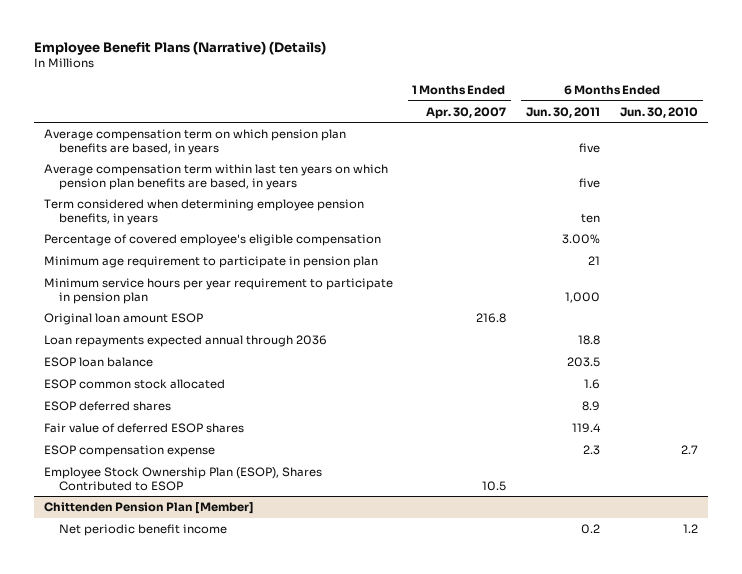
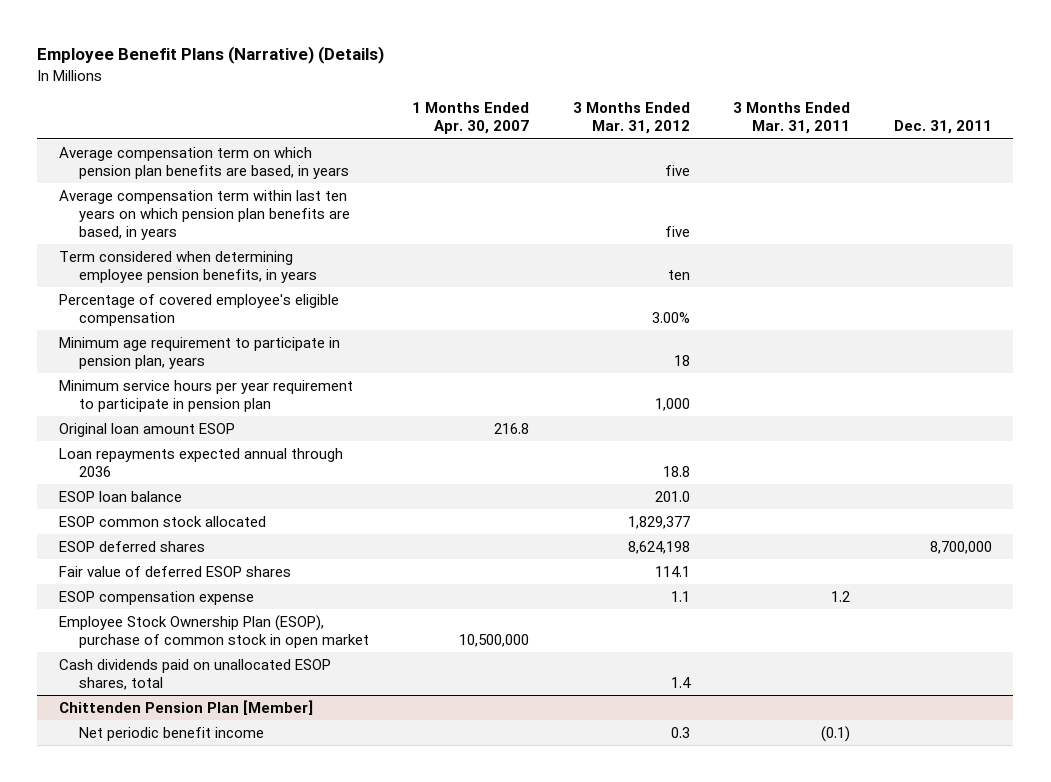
- | 1 Months Ended Apr. 30, 2007 | 6 Months Ended Jun. 30, 2011 | 6 Months Ended Jun. 30, 2010
+ | 1 Months Ended Apr. 30, 2007 | 3 Months Ended Mar. 31, 2012 | 3 Months Ended Mar. 31, 2011 | Dec. 31, 2011
- Minimum age requirement to participate in pension plan | | 21 |
+ Minimum age requirement to participate in pension plan, years | | 18 | |
- Employee Stock Ownership Plan (ESOP), Shares Contributed to ESOP | 10.5 | |
+ Employee Stock Ownership Plan (ESOP), purchase of common stock in open market | 10,500,000 | | |
+ Cash dividends paid on unallocated ESOP shares, total | | 1.4 | |

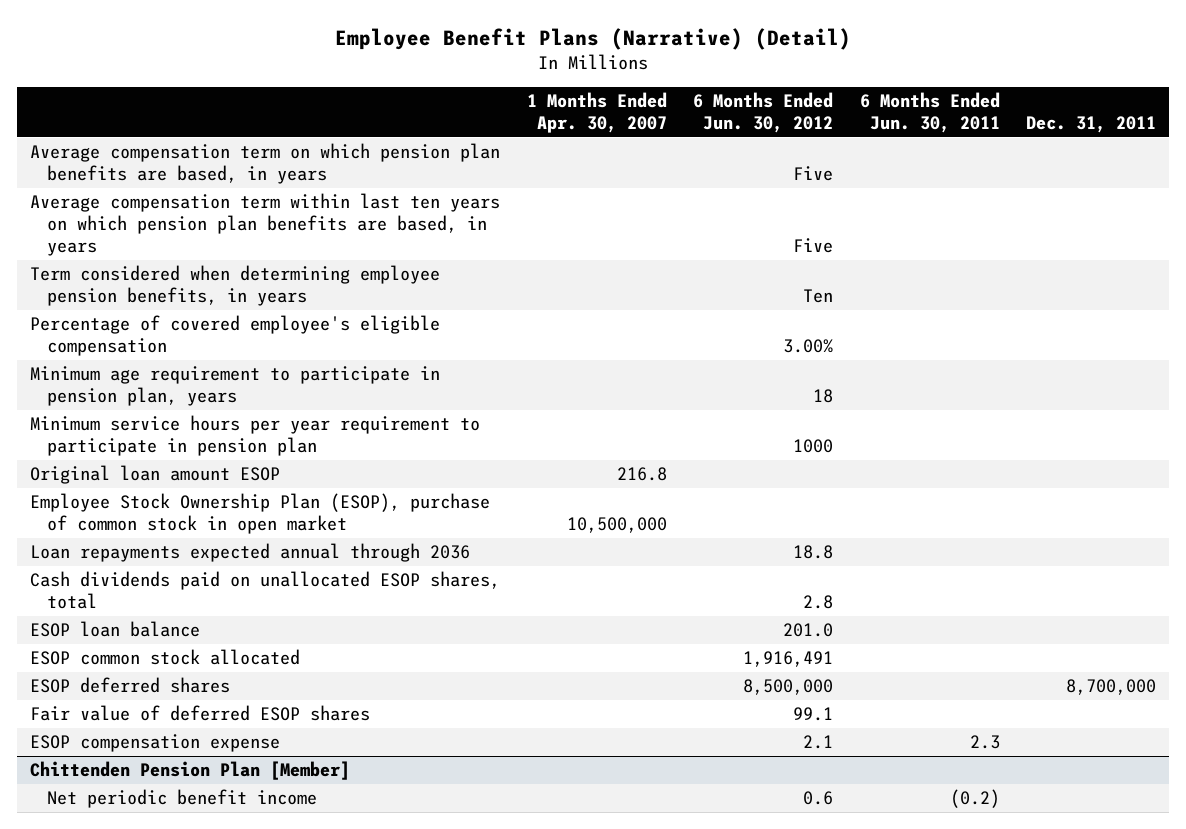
- Employee Benefit Plans (Narrative) (Details)
+ Employee Benefit Plans (Narrative) (Detail)
- | 1 Months Ended Apr. 30, 2007 | 3 Months Ended Mar. 31, 2012 | 3 Months Ended Mar. 31, 2011 | Dec. 31, 2011
+ | 1 Months Ended Apr. 30, 2007 | 6 Months Ended Jun. 30, 2012 | 6 Months Ended Jun. 30, 2011 | Dec. 31, 2011
moved up: Employee Stock Ownership Plan (ESOP), purchase of common stock in open market | 10,500,000 | | |
moved up: Cash dividends paid on unallocated ESOP shares, total | | 2.8 | |

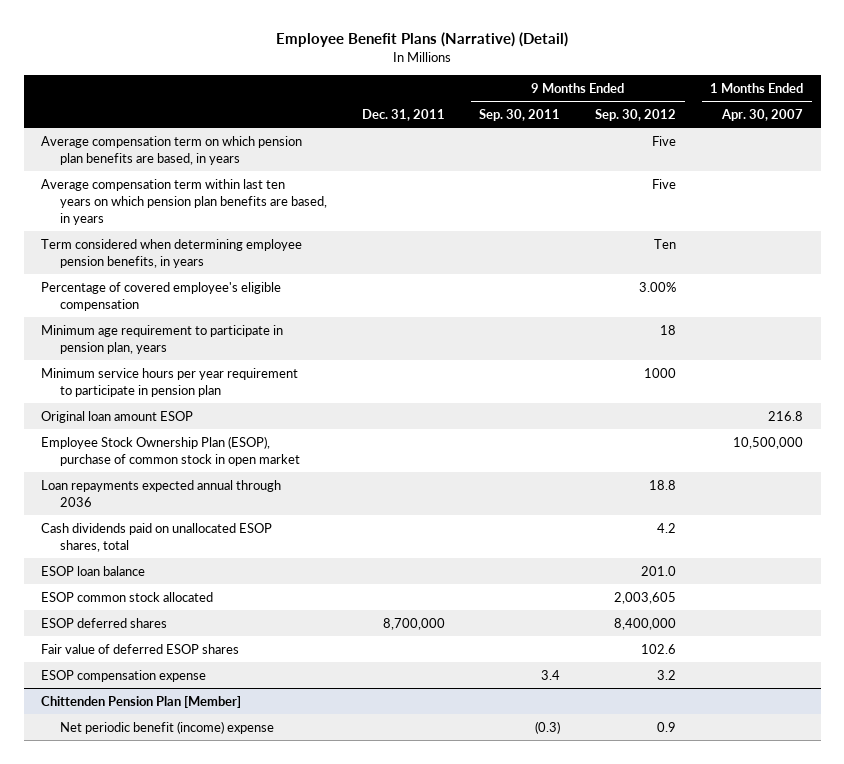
- | 1 Months Ended Apr. 30, 2007 | 6 Months Ended Jun. 30, 2012 | 6 Months Ended Jun. 30, 2011 | Dec. 31, 2011
+ | Dec. 31, 2011 | 9 Months Ended Sep. 30, 2011 | 9 Months Ended Sep. 30, 2012 | 1 Months Ended Apr. 30, 2007
@ Chittenden Pension Plan [Member]
- Net periodic benefit income | | 0.6 | (0.2) |
+ Net periodic benefit (income) expense | | (0.3) | 0.9 |

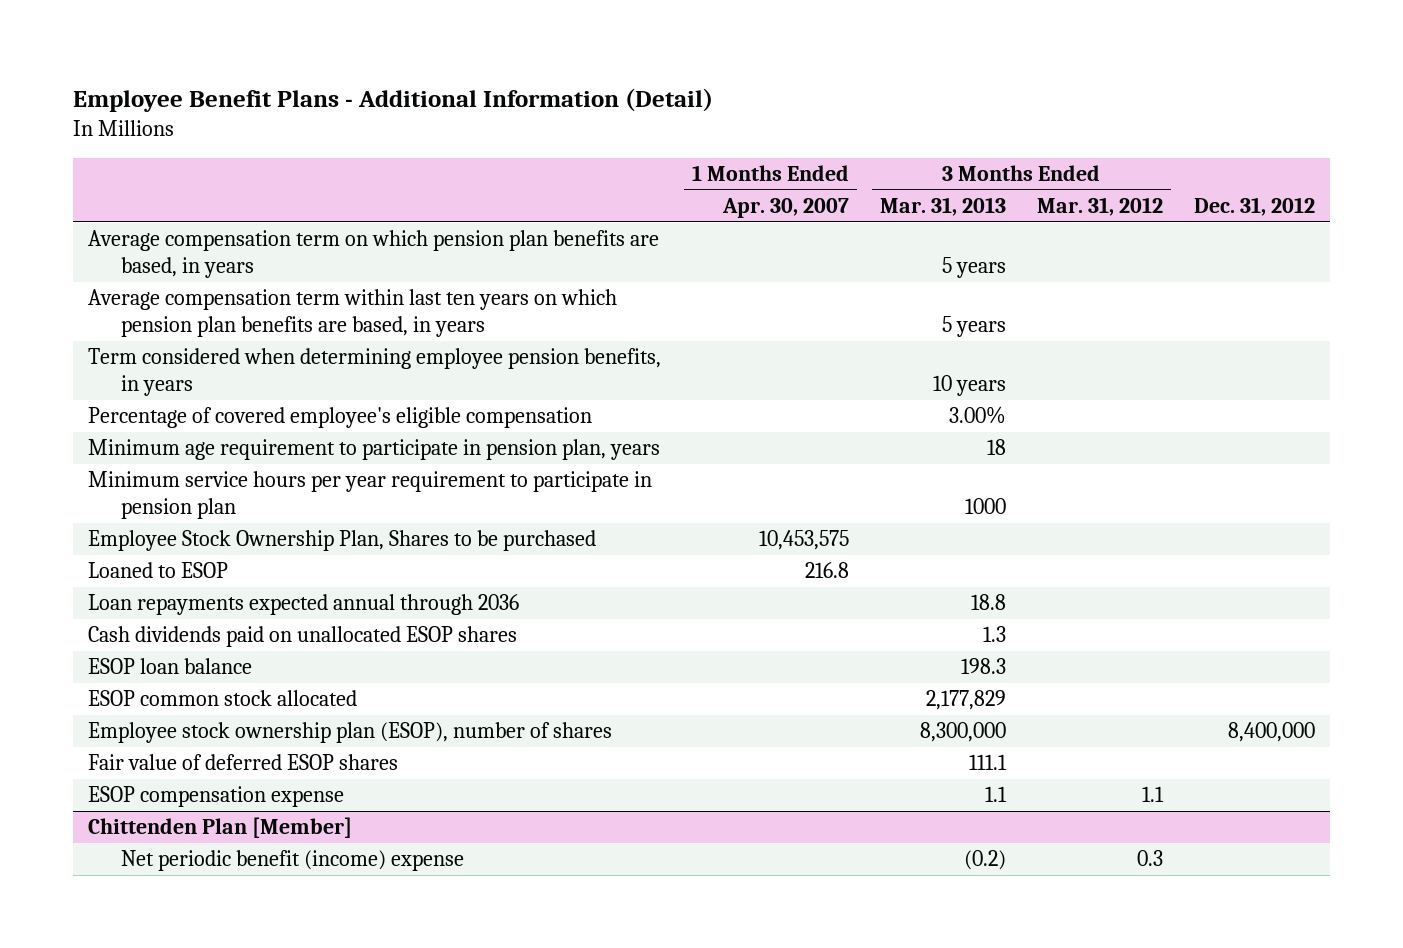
- Employee Benefit Plans (Narrative) (Detail)
+ Employee Benefit Plans - Additional Information (Detail)
- | Dec. 31, 2011 | 9 Months Ended Sep. 30, 2011 | 9 Months Ended Sep. 30, 2012 | 1 Months Ended Apr. 30, 2007
+ | 1 Months Ended Apr. 30, 2007 | 3 Months Ended Mar. 31, 2013 | 3 Months Ended Mar. 31, 2012 | Dec. 31, 2012
- Original loan amount ESOP | | | | 216.8
- Employee Stock Ownership Plan (ESOP), purchase of common stock in open market | | | | 10,500,000
+ Employee Stock Ownership Plan, Shares to be purchased | 10,453,575 | | |
+ Loaned to ESOP | 216.8 | | |
- Cash dividends paid on unallocated ESOP shares, total | | | 4.2 |
+ Cash dividends paid on unallocated ESOP shares | | 1.3 | |
- ESOP deferred shares | 8,700,000 | | 8,400,000 |
+ Employee stock ownership plan (ESOP), number of shares | | 8,300,000 | | 8,400,000
- Chittenden Pension Plan [Member]
+ Chittenden Plan [Member]

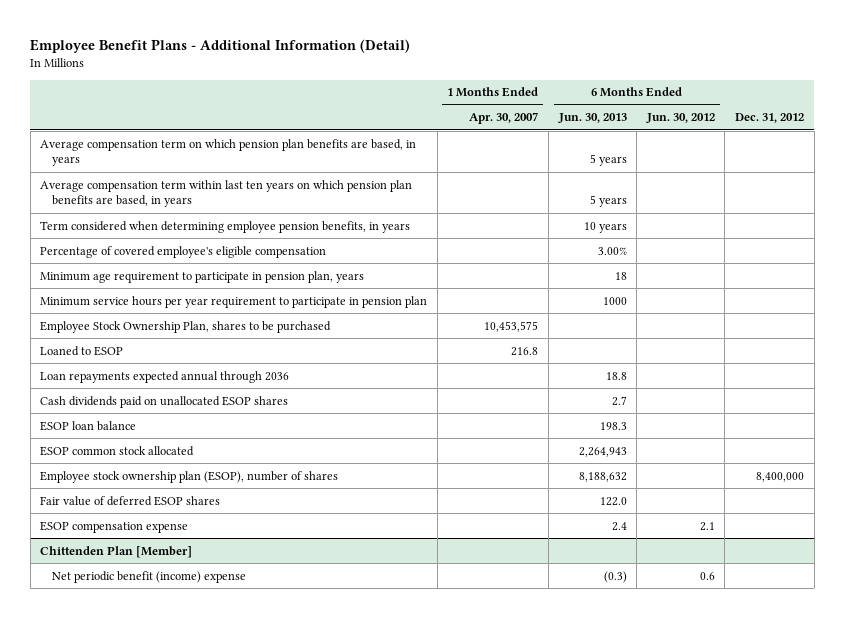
- | 1 Months Ended Apr. 30, 2007 | 3 Months Ended Mar. 31, 2013 | 3 Months Ended Mar. 31, 2012 | Dec. 31, 2012
+ | 1 Months Ended Apr. 30, 2007 | 6 Months Ended Jun. 30, 2013 | 6 Months Ended Jun. 30, 2012 | Dec. 31, 2012
- Employee Stock Ownership Plan, Shares to be purchased | 10,453,575 | | |
+ Employee Stock Ownership Plan, shares to be purchased | 10,453,575 | | |

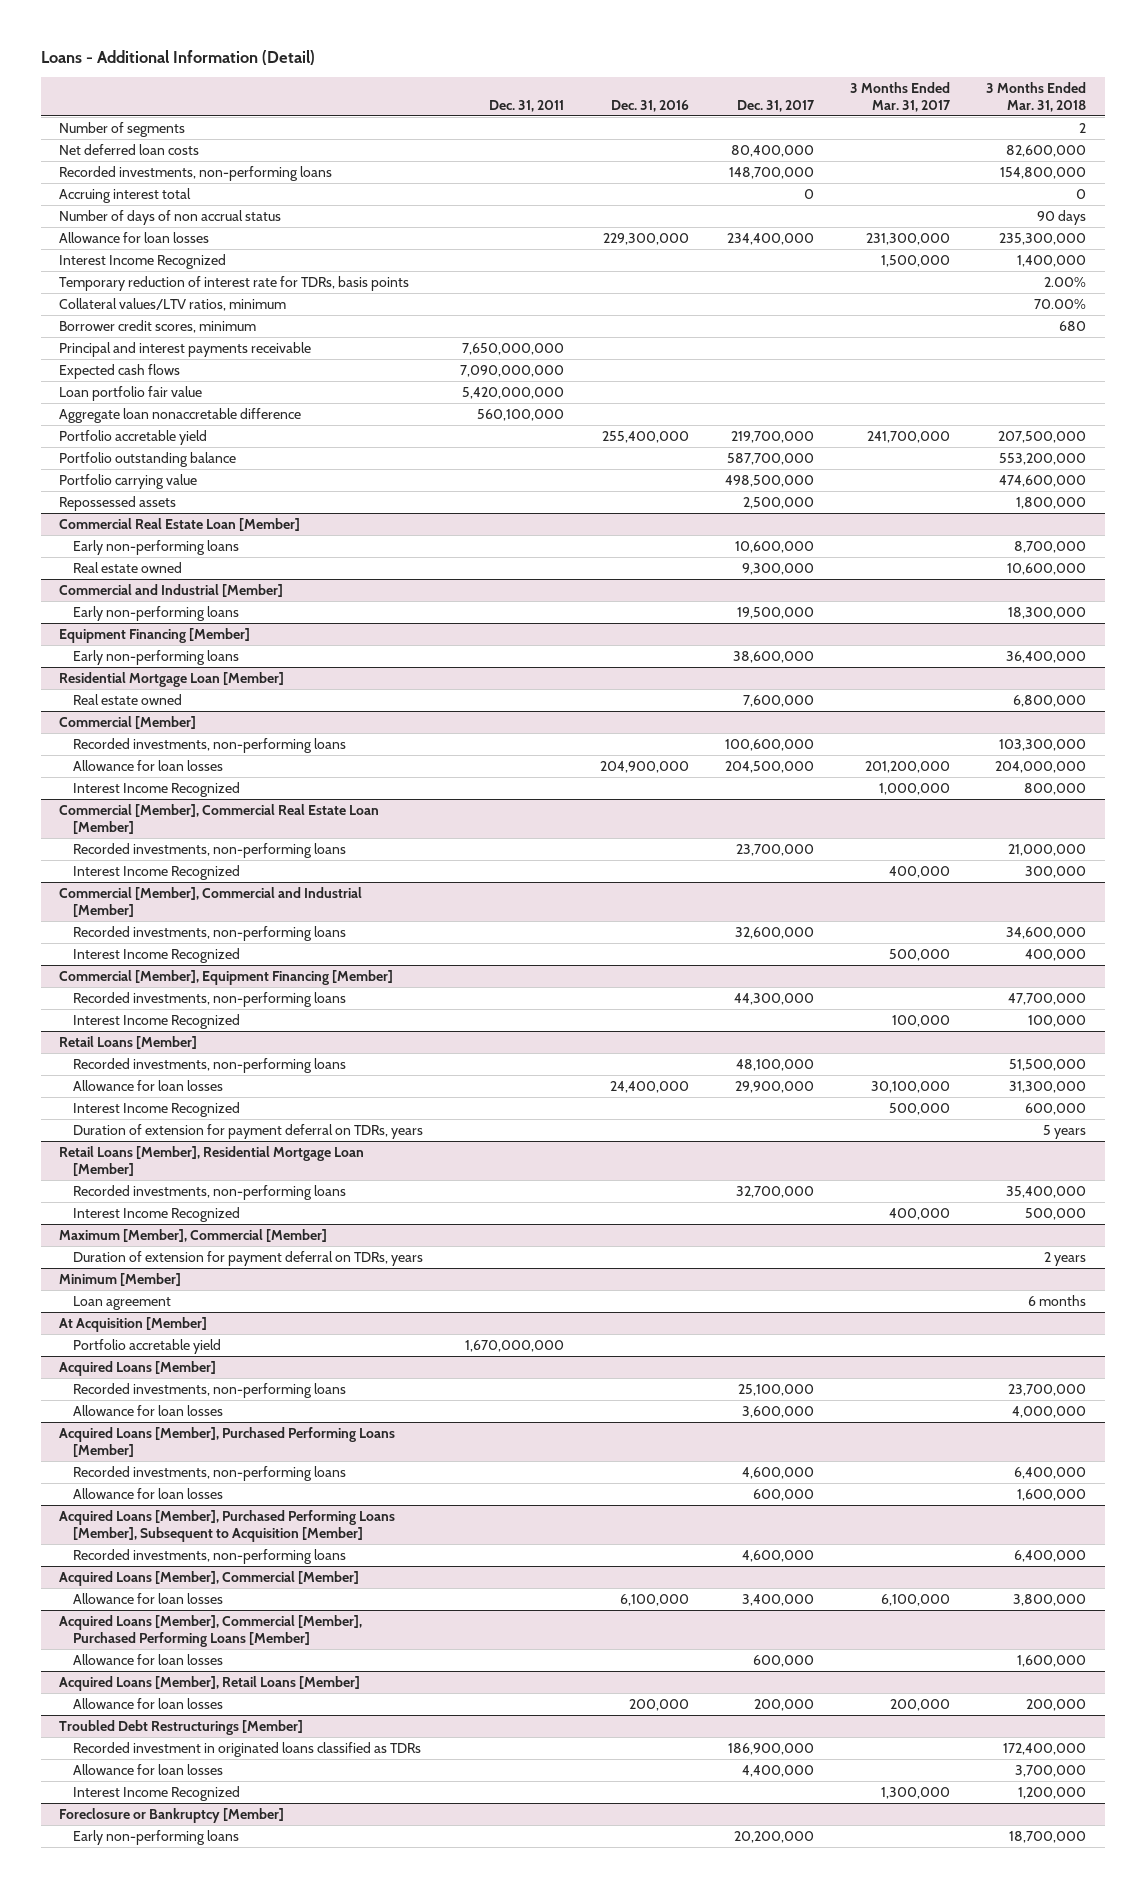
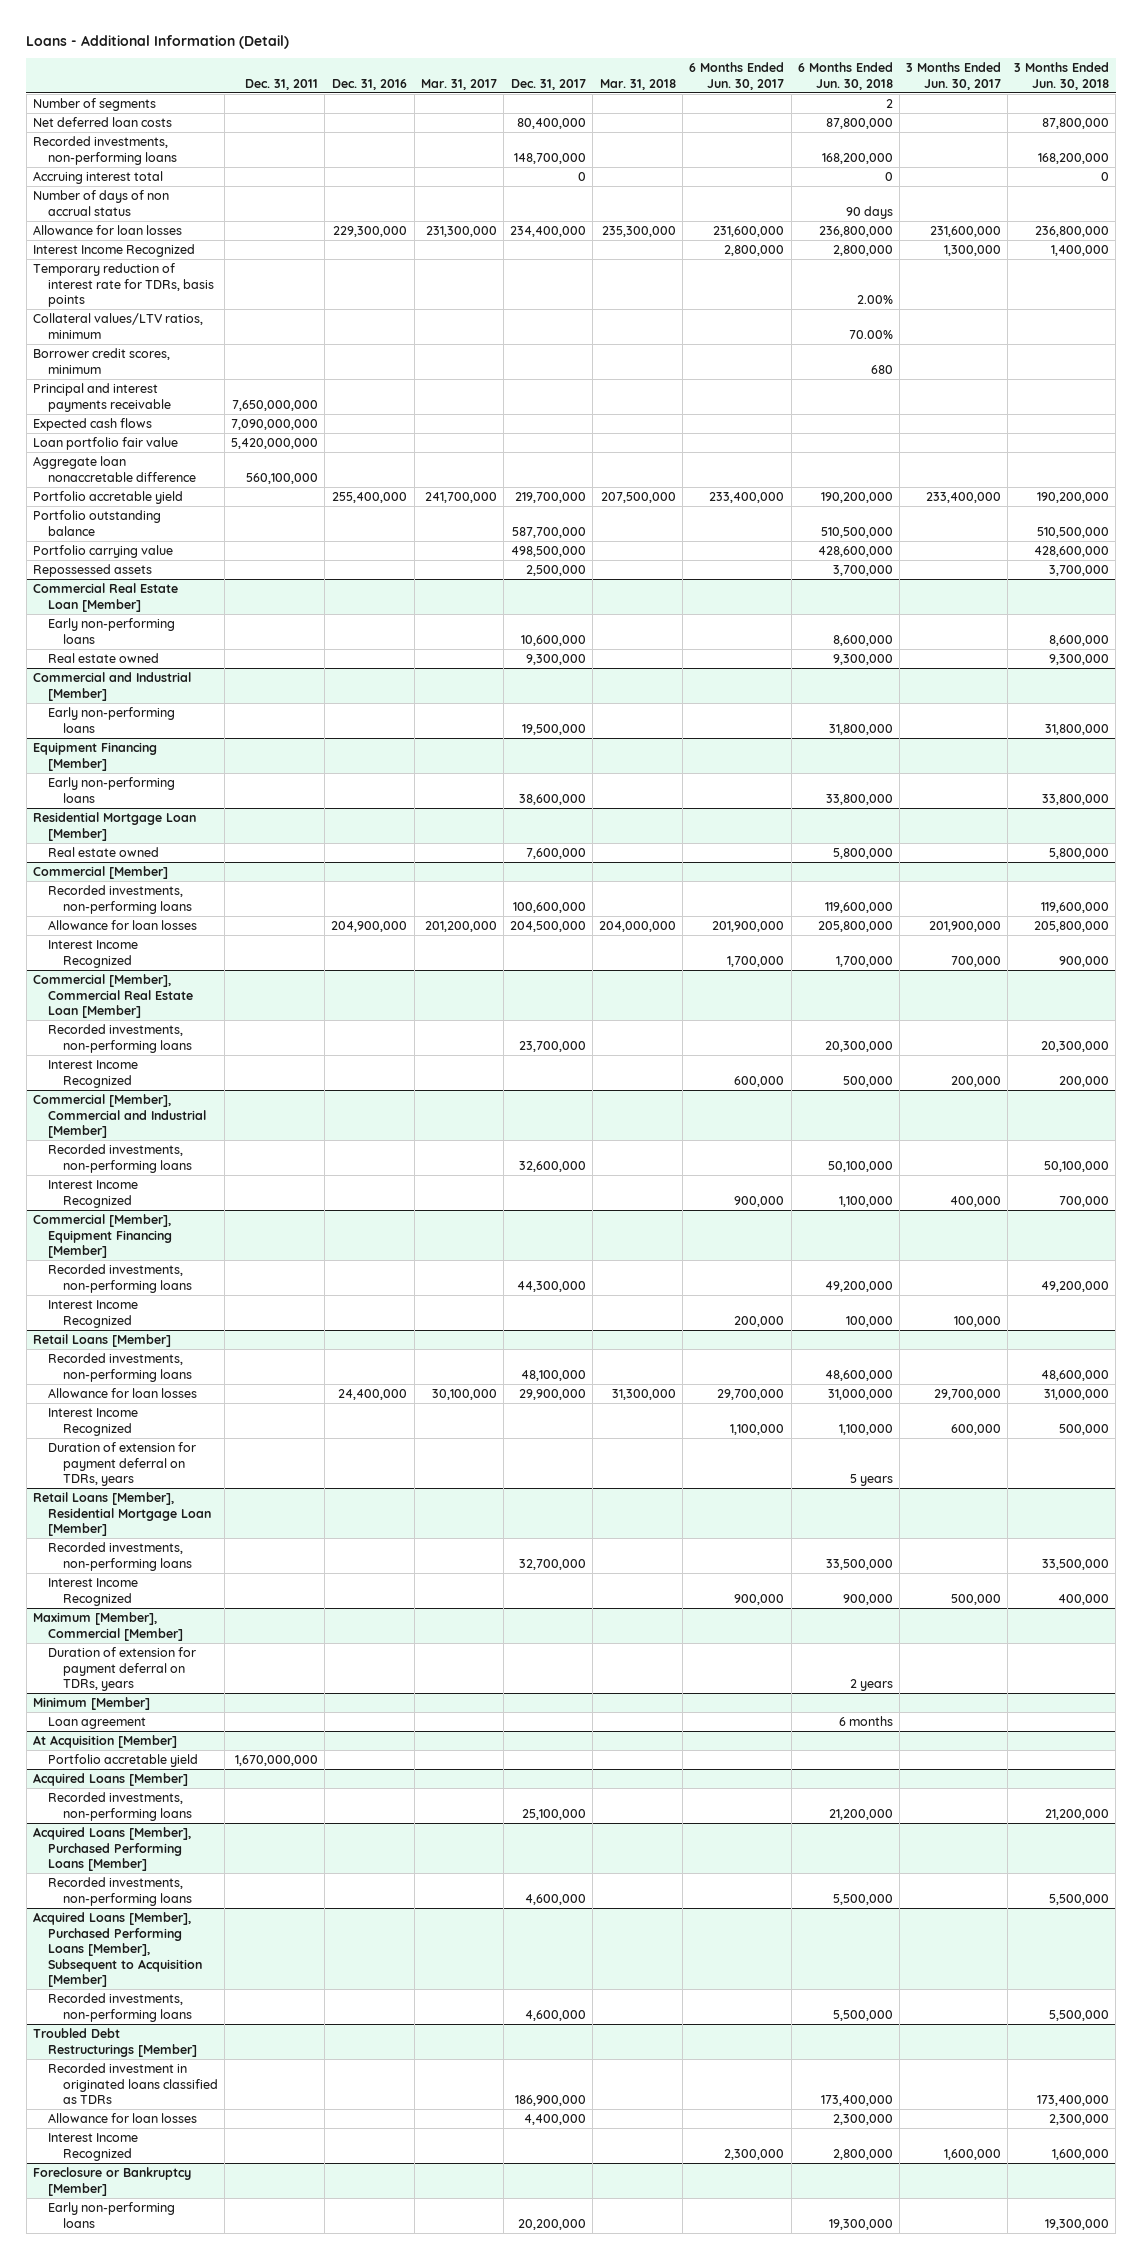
- | Dec. 31, 2011 | Dec. 31, 2016 | Dec. 31, 2017 | 3 Months Ended Mar. 31, 2017 | 3 Months Ended Mar. 31, 2018
+ | Dec. 31, 2011 | Dec. 31, 2016 | Mar. 31, 2017 | Dec. 31, 2017 | Mar. 31, 2018 | 6 Months Ended Jun. 30, 2017 | 6 Months Ended Jun. 30, 2018 | 3 Months Ended Jun. 30, 2017 | 3 Months Ended Jun. 30, 2018
@ Acquired Loans [Member]
- Allowance for loan losses | | | 3,600,000 | | 4,000,000
@ Acquired Loans [Member], Purchased Performing Loans [Member]
- Allowance for loan losses | | | 600,000 | | 1,600,000
- Acquired Loans [Member], Commercial [Member]
- Allowance for loan losses | | 6,100,000 | 3,400,000 | 6,100,000 | 3,800,000
- Acquired Loans [Member], Commercial [Member], Purchased Performing Loans [Member]
- Allowance for loan losses | | | 600,000 | | 1,600,000
- Acquired Loans [Member], Retail Loans [Member]
- Allowance for loan losses | | 200,000 | 200,000 | 200,000 | 200,000

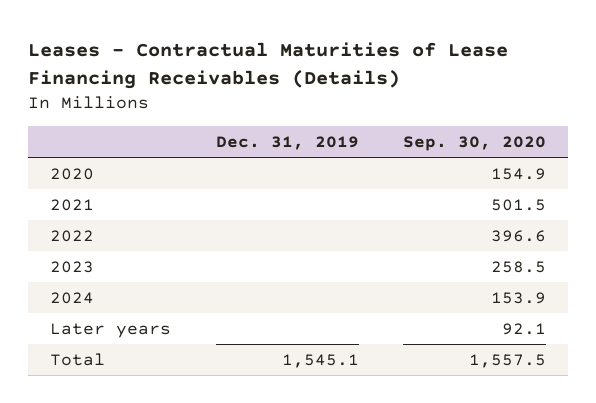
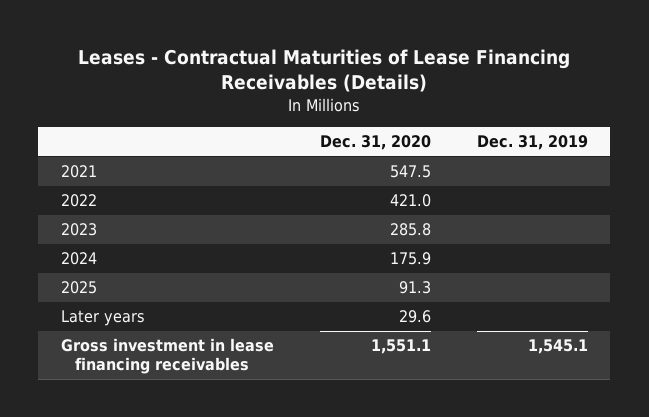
- | Dec. 31, 2019 | Sep. 30, 2020
+ | Dec. 31, 2020 | Dec. 31, 2019
- 2020 | | 154.9
+ 2025 | 91.3 |
- Total | 1,545.1 | 1,557.5
+ Gross investment in lease financing receivables | 1,551.1 | 1,545.1

